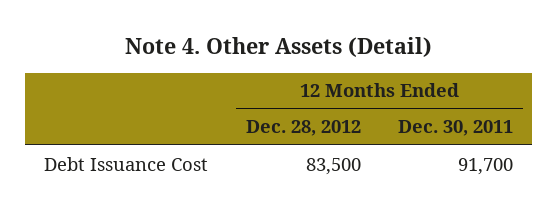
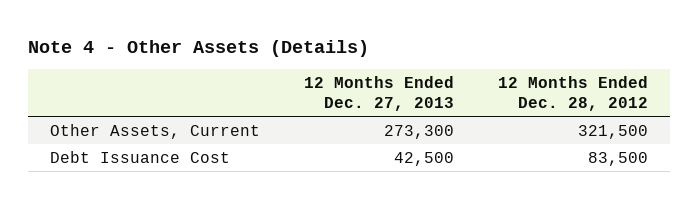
- Note 4. Other Assets (Detail)
+ Note 4 - Other Assets (Details)
- | 12 Months Ended Dec. 28, 2012 | 12 Months Ended Dec. 30, 2011
+ | 12 Months Ended Dec. 27, 2013 | 12 Months Ended Dec. 28, 2012
+ Other Assets, Current | 273,300 | 321,500

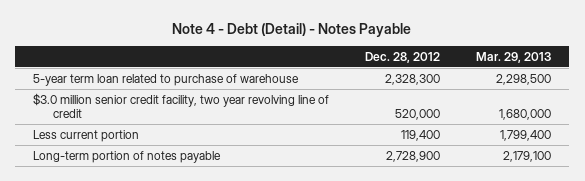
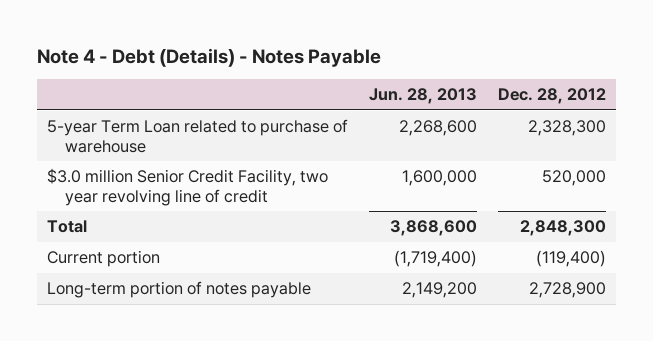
- Note 4 - Debt (Detail) - Notes Payable
+ Note 4 - Debt (Details) - Notes Payable
- | Dec. 28, 2012 | Mar. 29, 2013
+ | Jun. 28, 2013 | Dec. 28, 2012
- 5-year term loan related to purchase of warehouse | 2,328,300 | 2,298,500
- $3.0 million senior credit facility, two year revolving line of credit | 520,000 | 1,680,000
- Less current portion | 119,400 | 1,799,400
+ 5-year Term Loan related to purchase of warehouse | 2,268,600 | 2,328,300
+ $3.0 million Senior Credit Facility, two year revolving line of credit | 1,600,000 | 520,000
+ Total | 3,868,600 | 2,848,300
+ Current portion | (1,719,400) | (119,400)

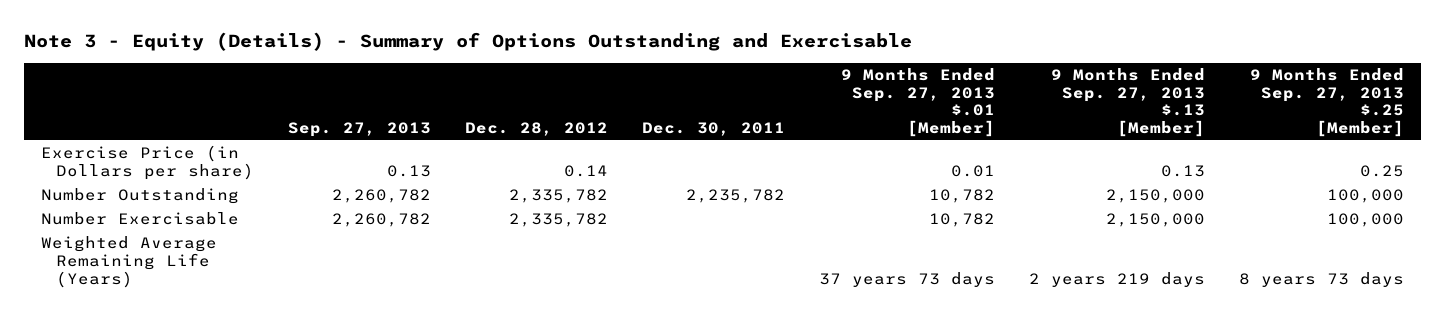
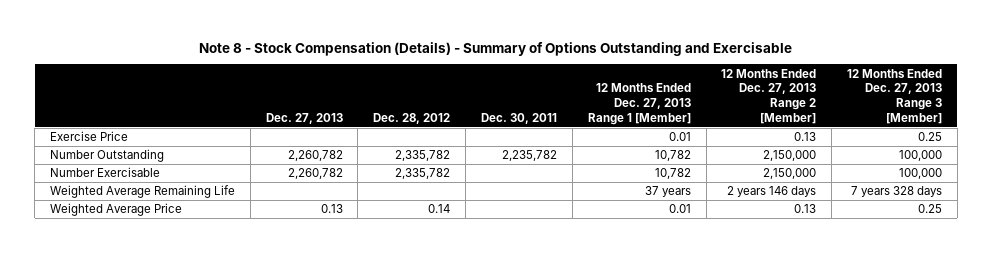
- Note 3 - Equity (Details) - Summary of Options Outstanding and Exercisable
+ Note 8 - Stock Compensation (Details) - Summary of Options Outstanding and Exercisable
- | Sep. 27, 2013 | Dec. 28, 2012 | Dec. 30, 2011 | 9 Months Ended Sep. 27, 2013 $.01 [Member] | 9 Months Ended Sep. 27, 2013 $.13 [Member] | 9 Months Ended Sep. 27, 2013 $.25 [Member]
+ | Dec. 27, 2013 | Dec. 28, 2012 | Dec. 30, 2011 | 12 Months Ended Dec. 27, 2013 Range 1 [Member] | 12 Months Ended Dec. 27, 2013 Range 2 [Member] | 12 Months Ended Dec. 27, 2013 Range 3 [Member]
- Exercise Price (in Dollars per share) | 0.13 | 0.14 | | 0.01 | 0.13 | 0.25
+ Exercise Price | | | | 0.01 | 0.13 | 0.25
- Weighted Average Remaining Life (Years) | | | | 37 years 73 days | 2 years 219 days | 8 years 73 days
+ Weighted Average Remaining Life | | | | 37 years | 2 years 146 days | 7 years 328 days
+ Weighted Average Price | 0.13 | 0.14 | | 0.01 | 0.13 | 0.25

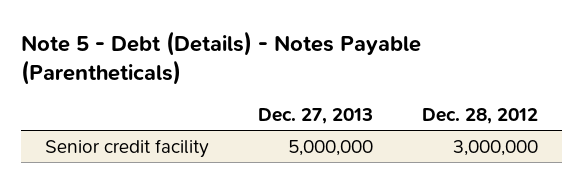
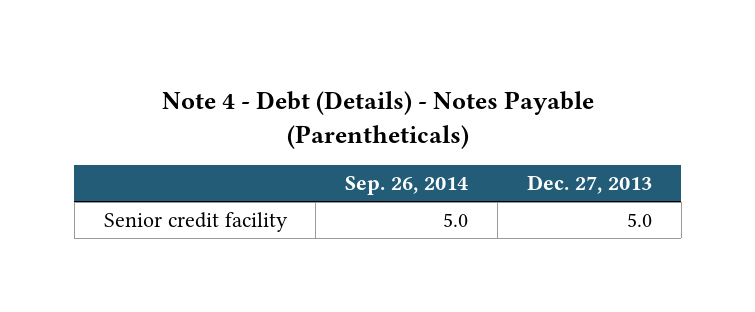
- Note 5 - Debt (Details) - Notes Payable (Parentheticals)
+ Note 4 - Debt (Details) - Notes Payable (Parentheticals)
- | Dec. 27, 2013 | Dec. 28, 2012
+ | Sep. 26, 2014 | Dec. 27, 2013
- Senior credit facility | 5,000,000 | 3,000,000
+ Senior credit facility | 5.0 | 5.0

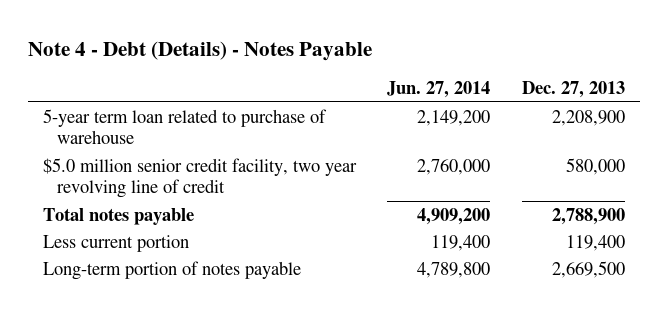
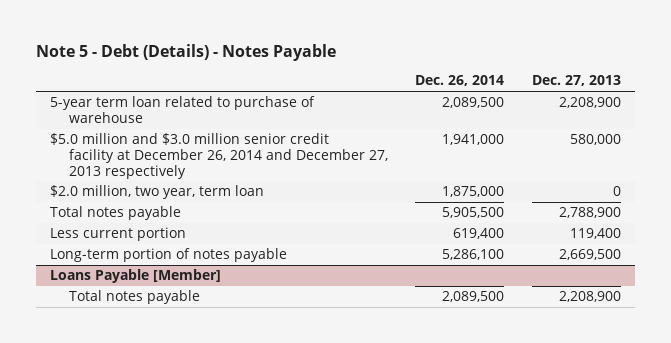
- Note 4 - Debt (Details) - Notes Payable
+ Note 5 - Debt (Details) - Notes Payable
- | Jun. 27, 2014 | Dec. 27, 2013
+ | Dec. 26, 2014 | Dec. 27, 2013
- $5.0 million senior credit facility, two year revolving line of credit | 2,760,000 | 580,000
+ $5.0 million and $3.0 million senior credit facility at December 26, 2014 and December 27, 2013 respectively | 1,941,000 | 580,000
+ $2.0 million, two year, term loan | 1,875,000 | 0
+ Loans Payable [Member]
+ Total notes payable | 2,089,500 | 2,208,900

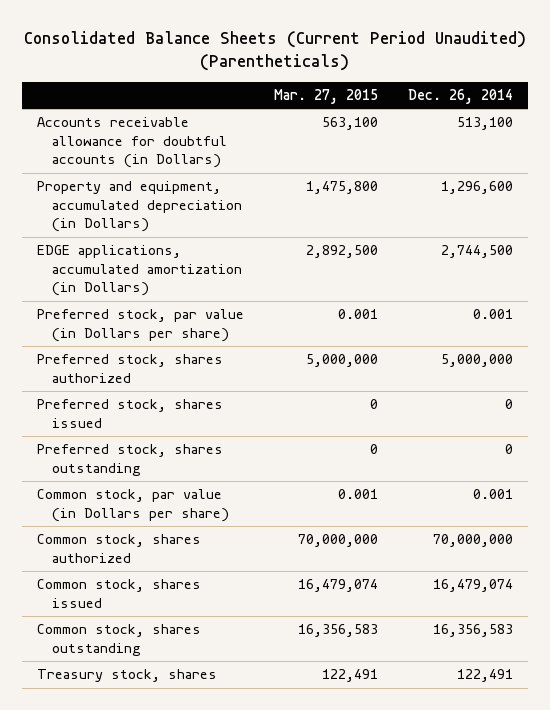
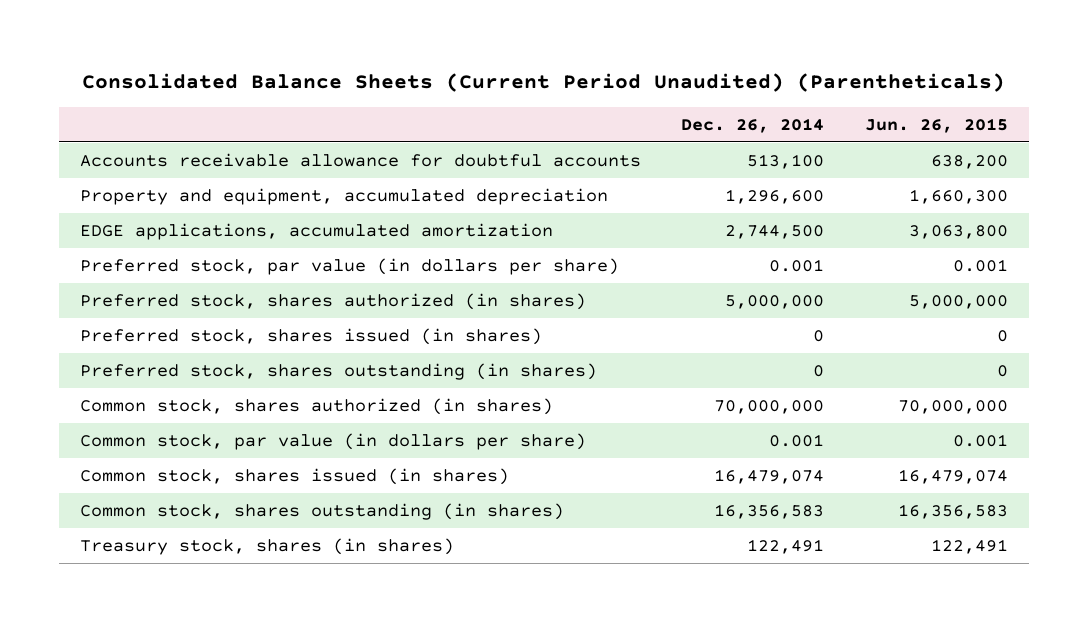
- | Mar. 27, 2015 | Dec. 26, 2014
+ | Dec. 26, 2014 | Jun. 26, 2015
- Accounts receivable allowance for doubtful accounts (in Dollars) | 563,100 | 513,100
- Property and equipment, accumulated depreciation (in Dollars) | 1,475,800 | 1,296,600
- EDGE applications, accumulated amortization (in Dollars) | 2,892,500 | 2,744,500
- Preferred stock, par value (in Dollars per share) | 0.001 | 0.001
- Preferred stock, shares authorized | 5,000,000 | 5,000,000
- Preferred stock, shares issued | 0 | 0
- Preferred stock, shares outstanding | 0 | 0
- Common stock, par value (in Dollars per share) | 0.001 | 0.001
- Common stock, shares authorized | 70,000,000 | 70,000,000
- Common stock, shares issued | 16,479,074 | 16,479,074
- Common stock, shares outstanding | 16,356,583 | 16,356,583
- Treasury stock, shares | 122,491 | 122,491
+ Accounts receivable allowance for doubtful accounts | 513,100 | 638,200
+ Property and equipment, accumulated depreciation | 1,296,600 | 1,660,300
+ EDGE applications, accumulated amortization | 2,744,500 | 3,063,800
+ Preferred stock, par value (in dollars per share) | 0.001 | 0.001
+ Preferred stock, shares authorized (in shares) | 5,000,000 | 5,000,000
+ Preferred stock, shares issued (in shares) | 0 | 0
+ Preferred stock, shares outstanding (in shares) | 0 | 0
+ Common stock, shares authorized (in shares) | 70,000,000 | 70,000,000
+ Common stock, par value (in dollars per share) | 0.001 | 0.001
+ Common stock, shares issued (in shares) | 16,479,074 | 16,479,074
+ Common stock, shares outstanding (in shares) | 16,356,583 | 16,356,583
+ Treasury stock, shares (in shares) | 122,491 | 122,491

